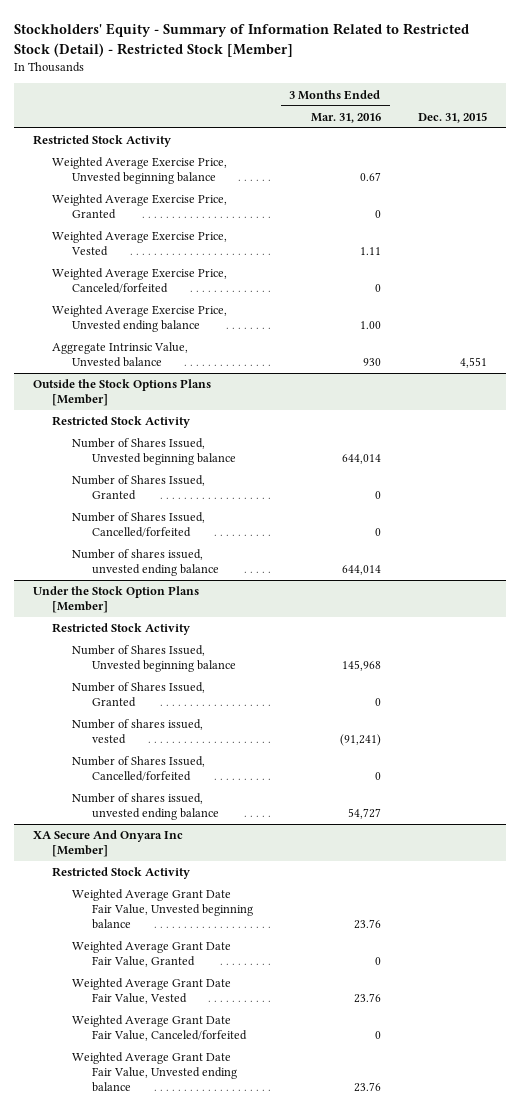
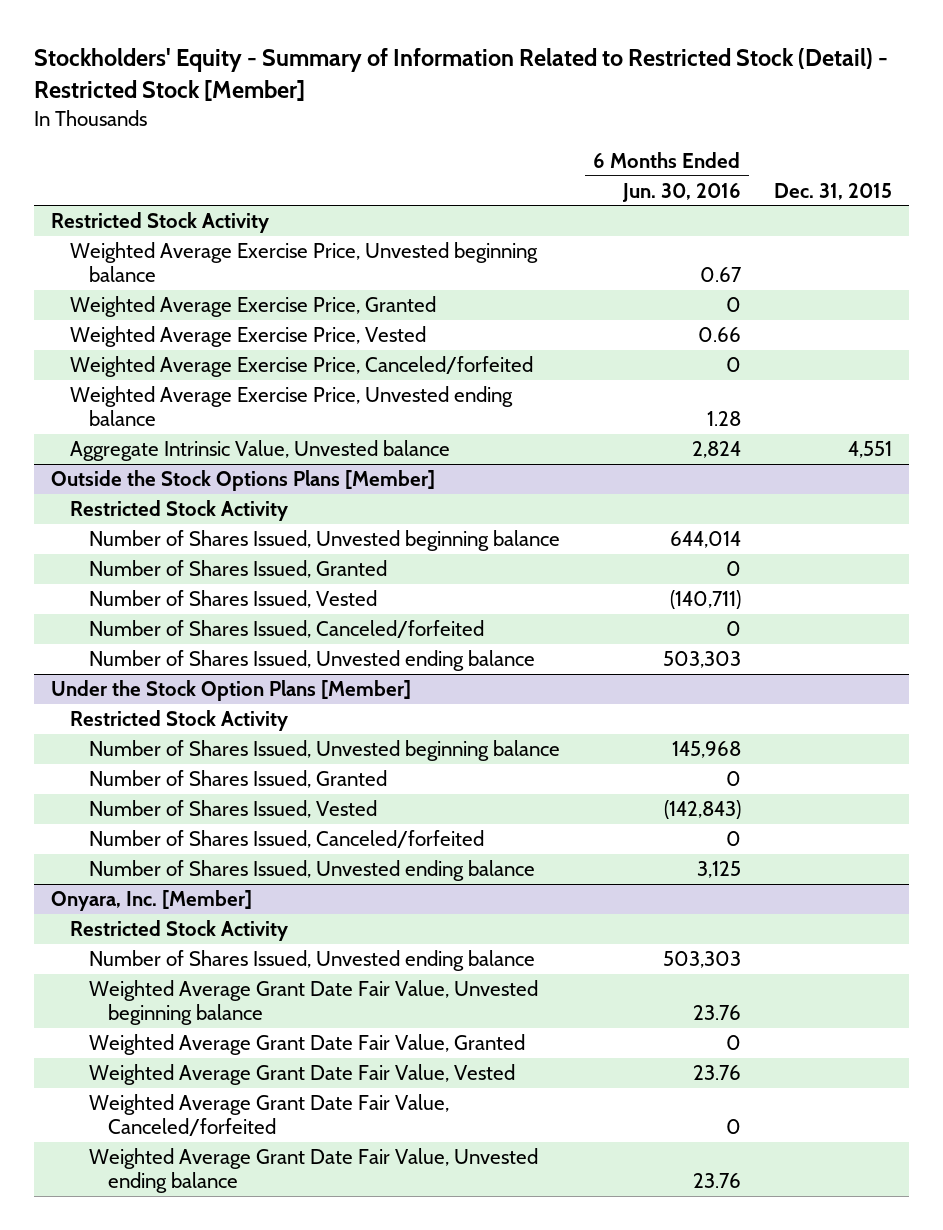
- | 3 Months Ended Mar. 31, 2016 | Dec. 31, 2015
+ | 6 Months Ended Jun. 30, 2016 | Dec. 31, 2015
@ Outside the Stock Options Plans [Member]
- Number of Shares Issued, Cancelled/forfeited | 0 |
- Number of shares issued, unvested ending balance | 644,014 |
+ Number of Shares Issued, Vested | (140,711) |
+ Number of Shares Issued, Canceled/forfeited | 0 |
+ Number of Shares Issued, Unvested ending balance | 503,303 |
@ Under the Stock Option Plans [Member]
- Number of shares issued, vested | (91,241) |
- Number of Shares Issued, Cancelled/forfeited | 0 |
- Number of shares issued, unvested ending balance | 54,727 |
- XA Secure And Onyara Inc [Member]
@ Under the Stock Option Plans [Member]
+ Number of Shares Issued, Vested | (142,843) |
+ Number of Shares Issued, Canceled/forfeited | 0 |
+ Number of Shares Issued, Unvested ending balance | 3,125 |
+ Onyara, Inc. [Member]
+ Number of Shares Issued, Unvested ending balance | 503,303 |

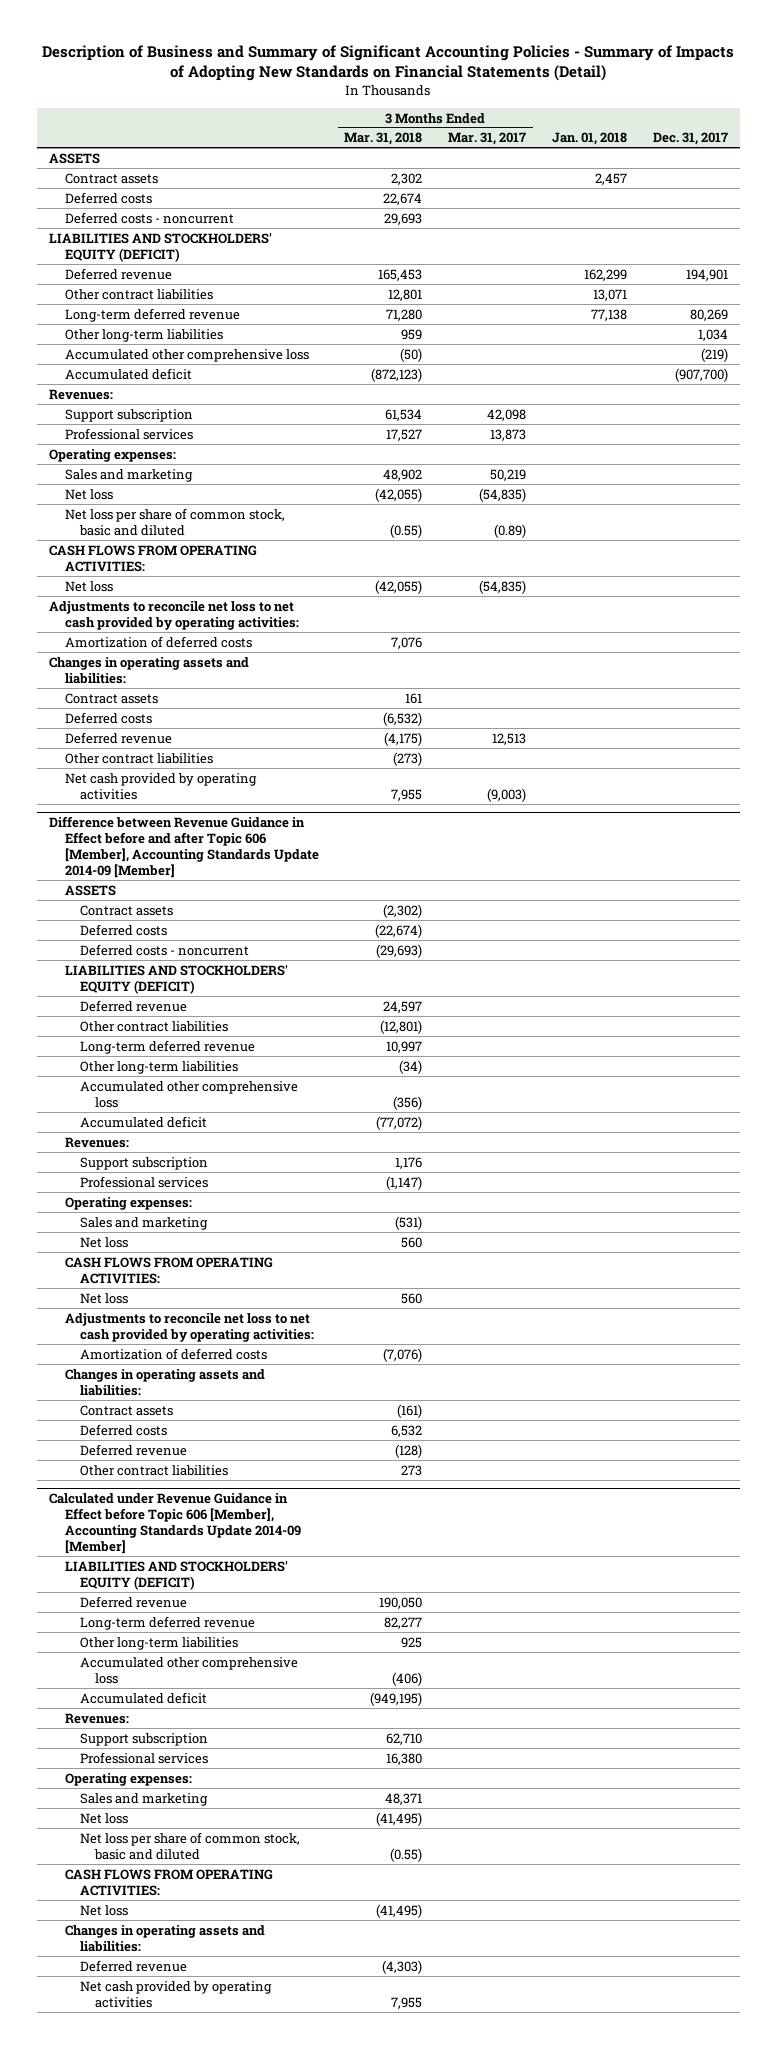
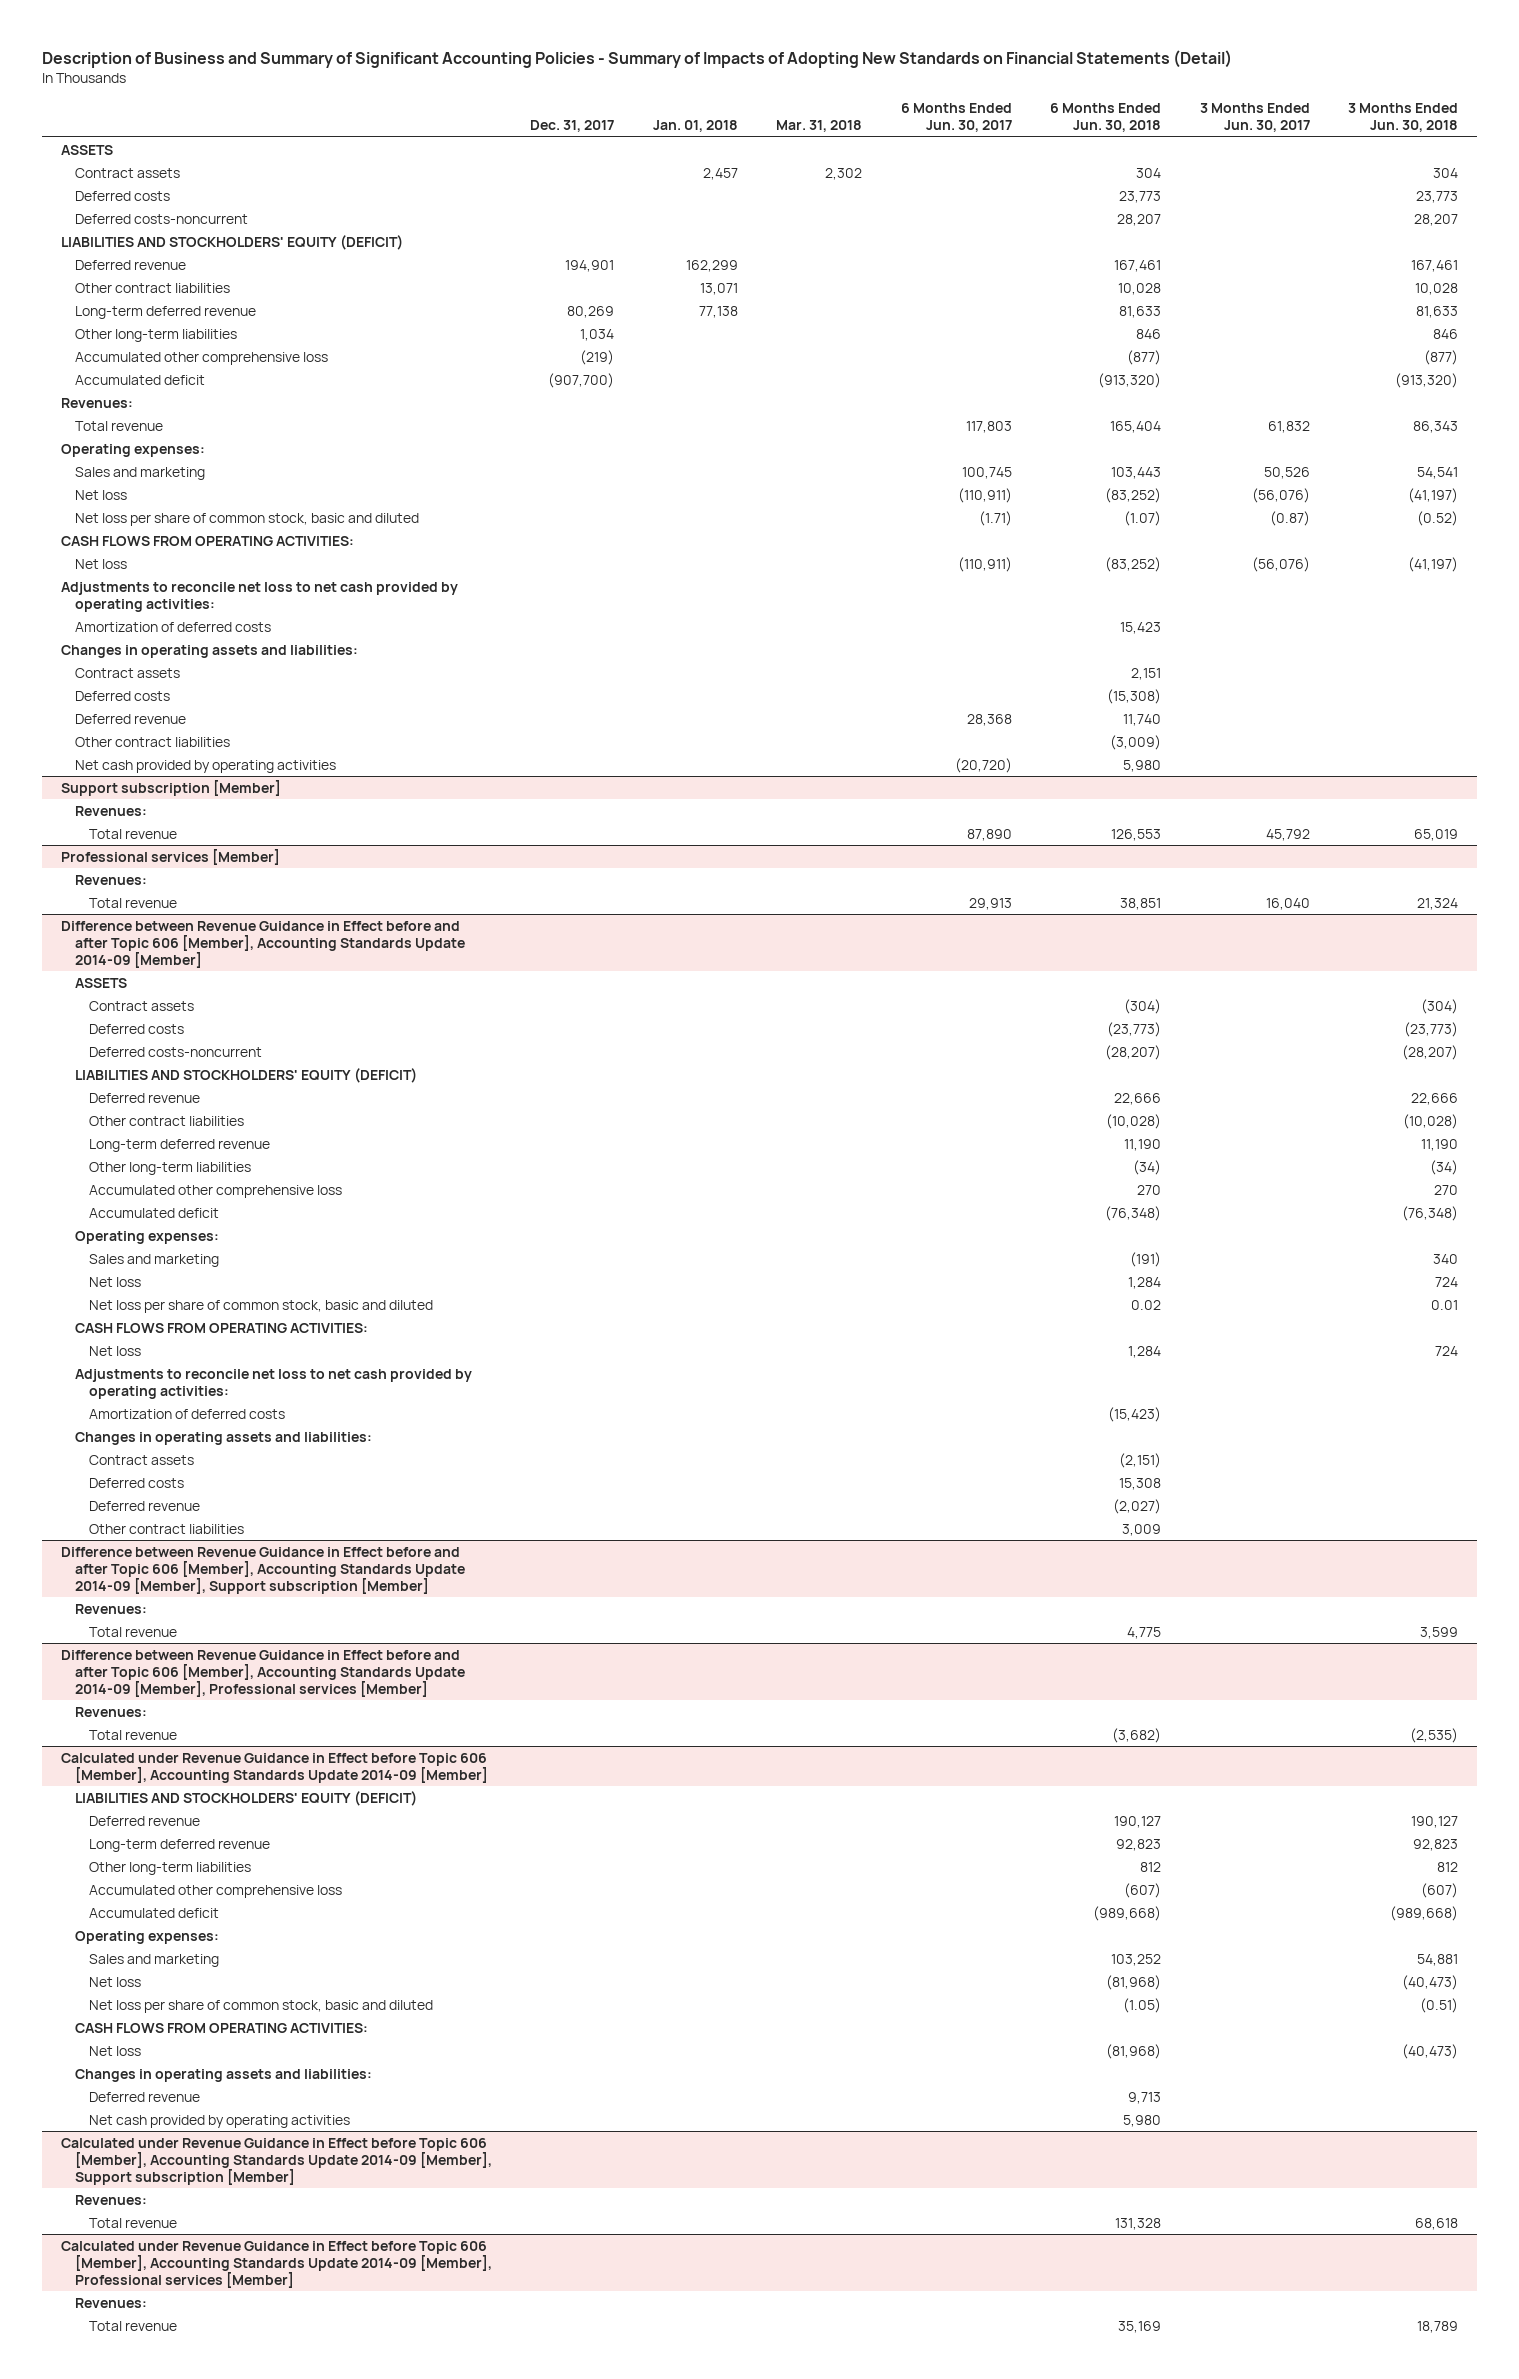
- | 3 Months Ended Mar. 31, 2018 | 3 Months Ended Mar. 31, 2017 | Jan. 01, 2018 | Dec. 31, 2017
+ | Dec. 31, 2017 | Jan. 01, 2018 | Mar. 31, 2018 | 6 Months Ended Jun. 30, 2017 | 6 Months Ended Jun. 30, 2018 | 3 Months Ended Jun. 30, 2017 | 3 Months Ended Jun. 30, 2018
- Deferred costs - noncurrent | 29,693 | | |
+ Deferred costs-noncurrent | | | | | 28,207 | | 28,207
- Support subscription | 61,534 | 42,098 | |
- Professional services | 17,527 | 13,873 | |
+ Total revenue | | | | 117,803 | 165,404 | 61,832 | 86,343
+ Support subscription [Member]
+ Revenues:
+ Total revenue | | | | 87,890 | 126,553 | 45,792 | 65,019
+ Professional services [Member]
+ Revenues:
+ Total revenue | | | | 29,913 | 38,851 | 16,040 | 21,324
@ Difference between Revenue Guidance in Effect before and after Topic 606 [Member], Accounting Standards Update 2014-09 [Member]
- Deferred costs - noncurrent | (29,693) | | |
+ Deferred costs-noncurrent | | | | | (28,207) | | (28,207)
- Revenues:
- Support subscription | 1,176 | | |
- Professional services | (1,147) | | |
+ Net loss per share of common stock, basic and diluted | | | | | 0.02 | | 0.01
+ Difference between Revenue Guidance in Effect before and after Topic 606 [Member], Accounting Standards Update 2014-09 [Member], Support subscription [Member]
+ Revenues:
+ Total revenue | | | | | 4,775 | | 3,599
+ Difference between Revenue Guidance in Effect before and after Topic 606 [Member], Accounting Standards Update 2014-09 [Member], Professional services [Member]
+ Revenues:
+ Total revenue | | | | | (3,682) | | (2,535)
@ Calculated under Revenue Guidance in Effect before Topic 606 [Member], Accounting Standards Update 2014-09 [Member]
- Revenues:
- Support subscription | 62,710 | | |
- Professional services | 16,380 | | |
+ Calculated under Revenue Guidance in Effect before Topic 606 [Member], Accounting Standards Update 2014-09 [Member], Support subscription [Member]
+ Revenues:
+ Total revenue | | | | | 131,328 | | 68,618
+ Calculated under Revenue Guidance in Effect before Topic 606 [Member], Accounting Standards Update 2014-09 [Member], Professional services [Member]
+ Revenues:
+ Total revenue | | | | | 35,169 | | 18,789

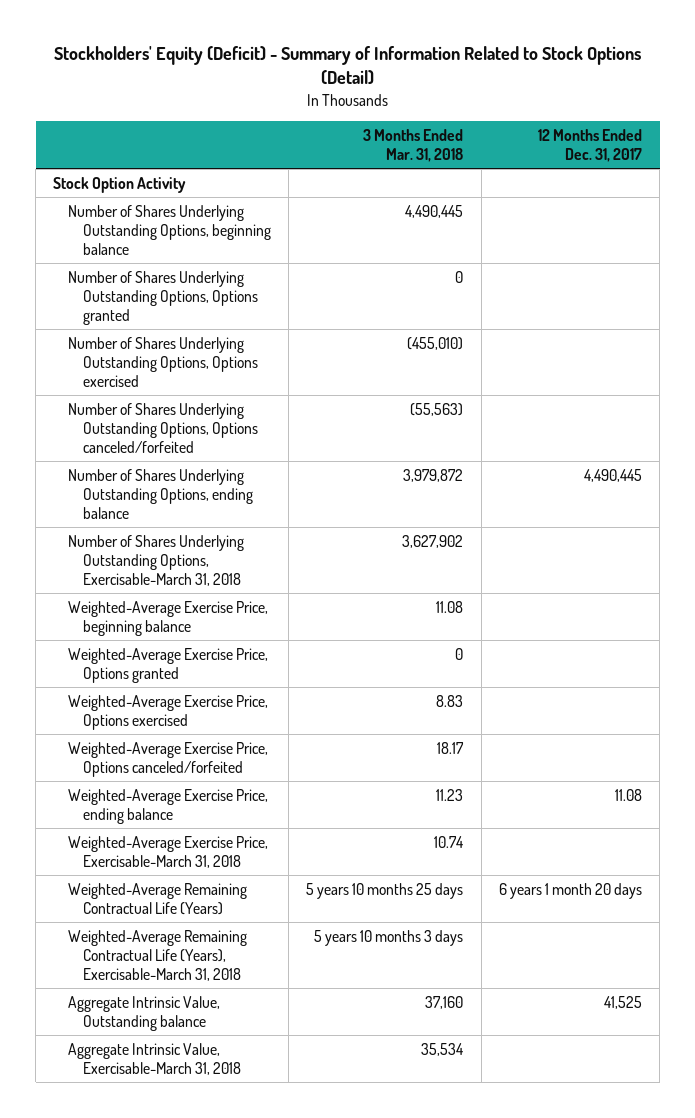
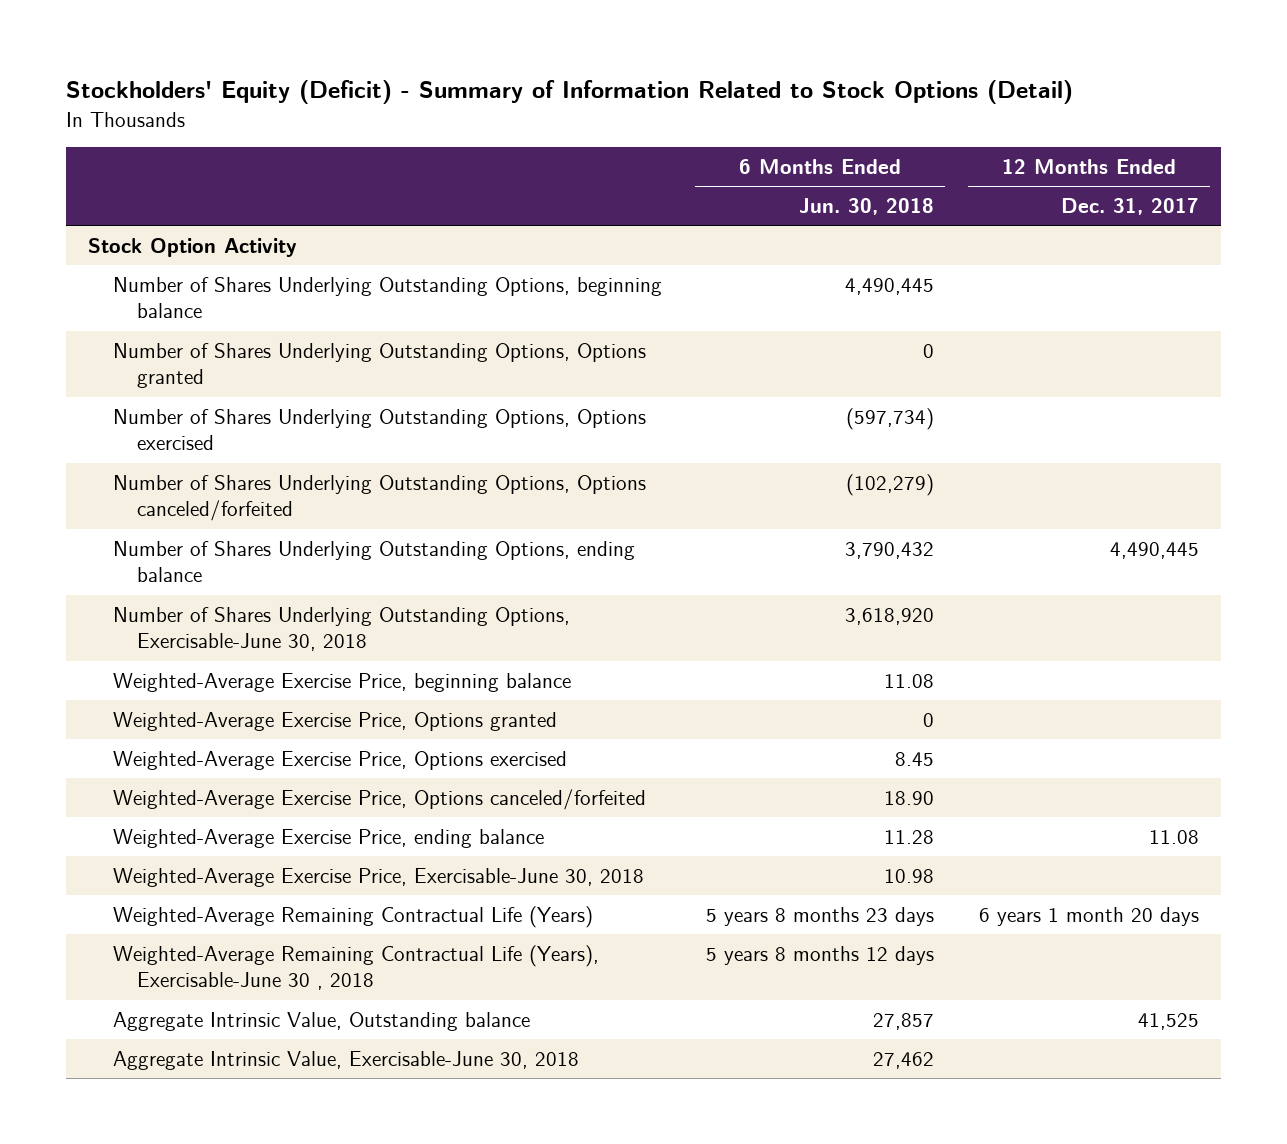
- | 3 Months Ended Mar. 31, 2018 | 12 Months Ended Dec. 31, 2017
+ | 6 Months Ended Jun. 30, 2018 | 12 Months Ended Dec. 31, 2017
- Number of Shares Underlying Outstanding Options, Exercisable-March 31, 2018 | 3,627,902 |
+ Number of Shares Underlying Outstanding Options, Exercisable-June 30, 2018 | 3,618,920 |
- Weighted-Average Exercise Price, Exercisable-March 31, 2018 | 10.74 |
+ Weighted-Average Exercise Price, Exercisable-June 30, 2018 | 10.98 |
- Weighted-Average Remaining Contractual Life (Years), Exercisable-March 31, 2018 | 5 years 10 months 3 days |
+ Weighted-Average Remaining Contractual Life (Years), Exercisable-June 30 , 2018 | 5 years 8 months 12 days |
- Aggregate Intrinsic Value, Exercisable-March 31, 2018 | 35,534 |
+ Aggregate Intrinsic Value, Exercisable-June 30, 2018 | 27,462 |

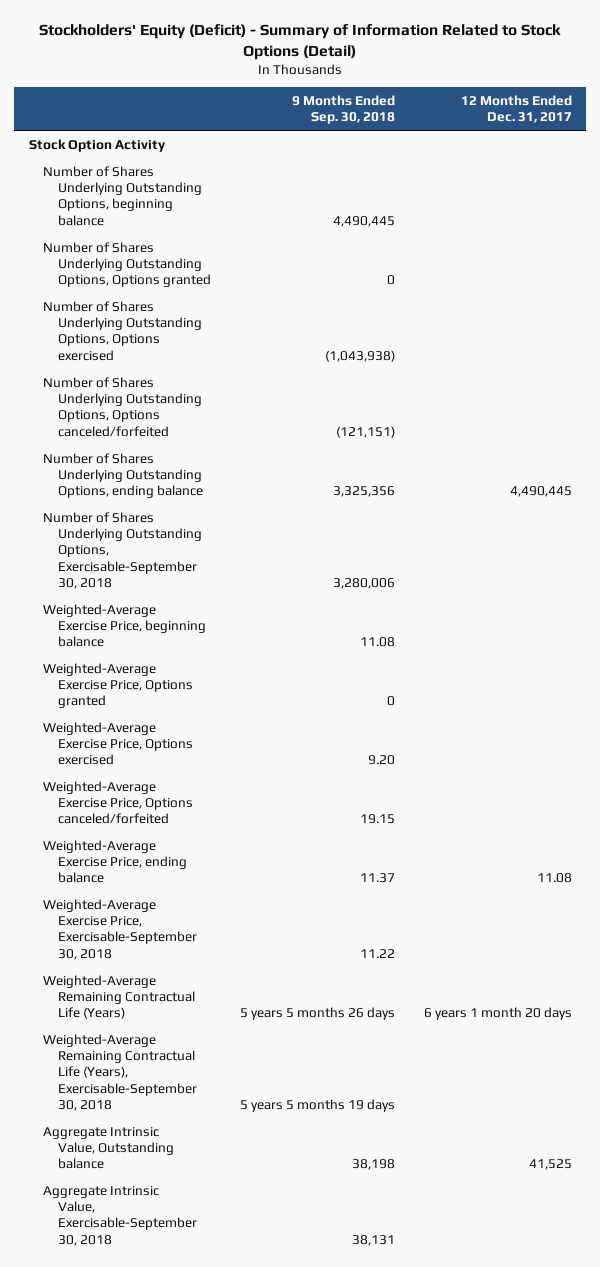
- | 6 Months Ended Jun. 30, 2018 | 12 Months Ended Dec. 31, 2017
+ | 9 Months Ended Sep. 30, 2018 | 12 Months Ended Dec. 31, 2017
- Number of Shares Underlying Outstanding Options, Exercisable-June 30, 2018 | 3,618,920 |
+ Number of Shares Underlying Outstanding Options, Exercisable-September 30, 2018 | 3,280,006 |
- Weighted-Average Exercise Price, Exercisable-June 30, 2018 | 10.98 |
+ Weighted-Average Exercise Price, Exercisable-September 30, 2018 | 11.22 |
- Weighted-Average Remaining Contractual Life (Years), Exercisable-June 30 , 2018 | 5 years 8 months 12 days |
+ Weighted-Average Remaining Contractual Life (Years), Exercisable-September 30, 2018 | 5 years 5 months 19 days |
- Aggregate Intrinsic Value, Exercisable-June 30, 2018 | 27,462 |
+ Aggregate Intrinsic Value, Exercisable-September 30, 2018 | 38,131 |

